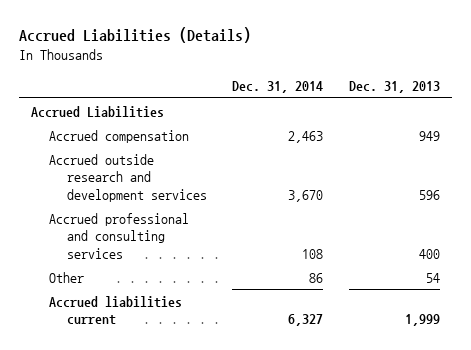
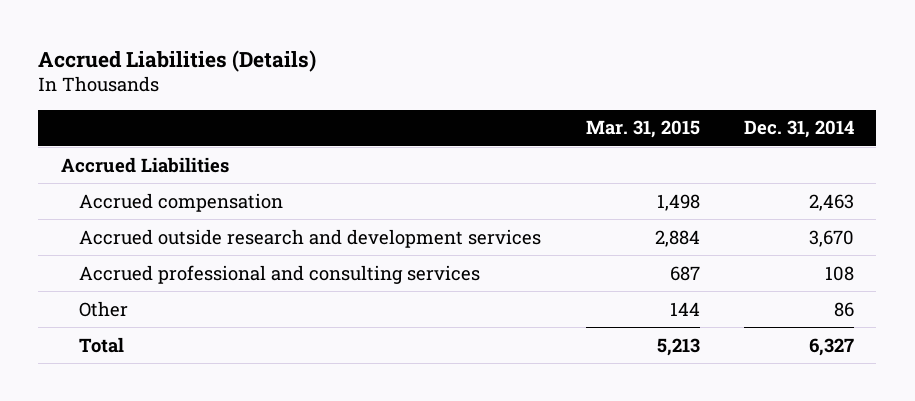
- | Dec. 31, 2014 | Dec. 31, 2013
+ | Mar. 31, 2015 | Dec. 31, 2014
- Accrued liabilities current | 6,327 | 1,999
+ Total | 5,213 | 6,327

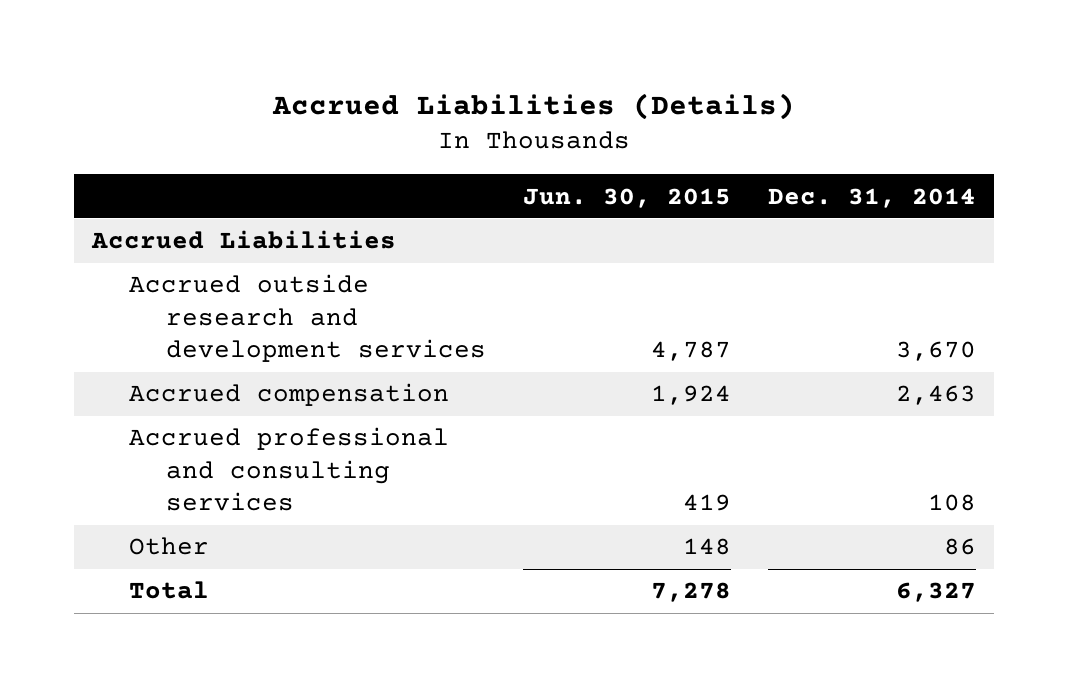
- | Mar. 31, 2015 | Dec. 31, 2014
+ | Jun. 30, 2015 | Dec. 31, 2014
moved down: Accrued compensation | 1,924 | 2,463

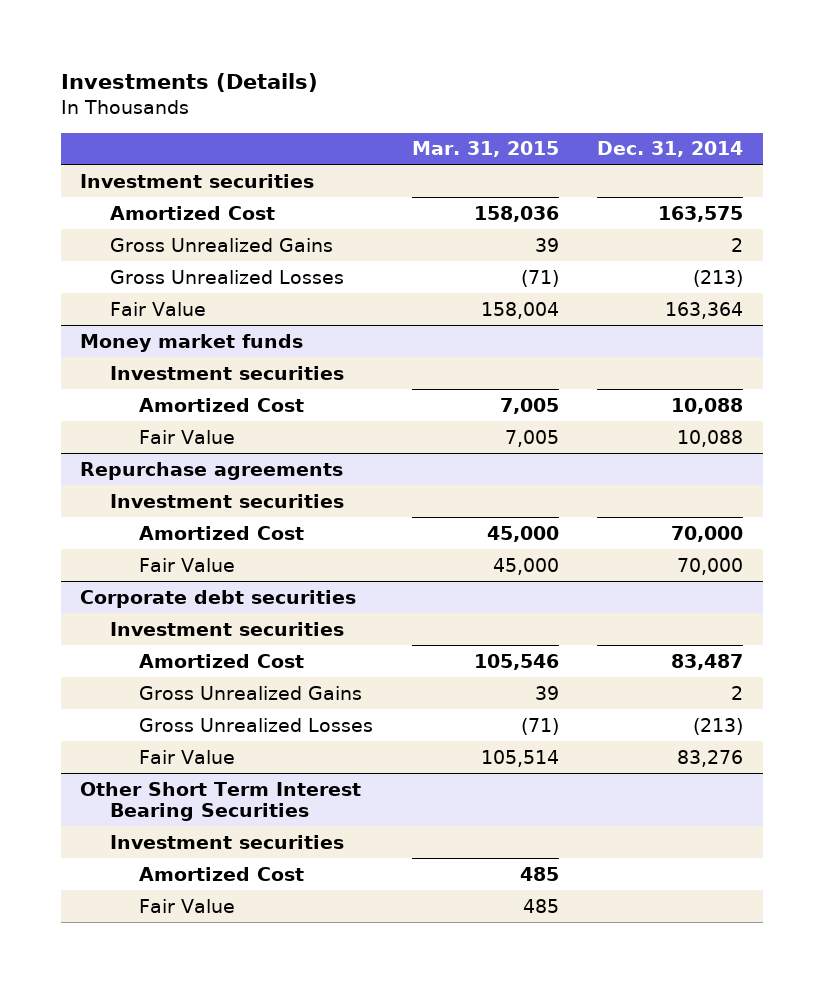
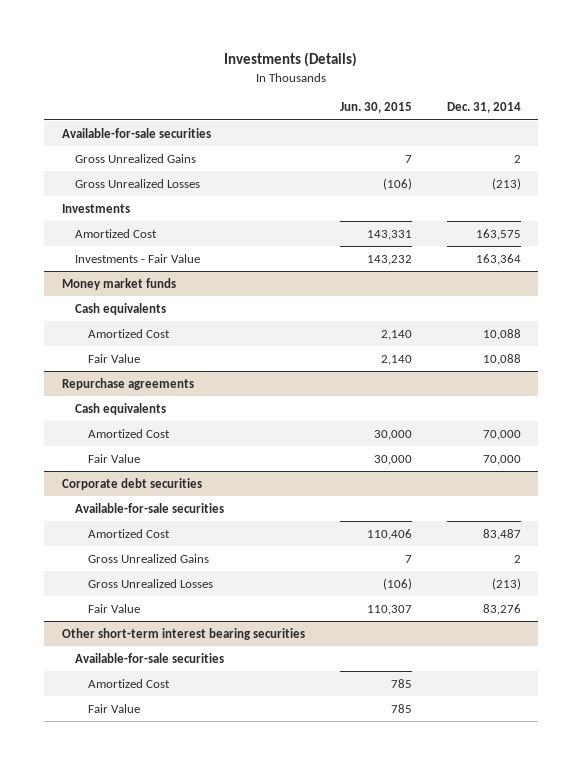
- | Mar. 31, 2015 | Dec. 31, 2014
+ | Jun. 30, 2015 | Dec. 31, 2014
- Investment securities
+ Available-for-sale securities
- Fair Value | 158,004 | 163,364
+ Investments
moved down: Amortized Cost | 143,331 | 163,575
+ Investments - Fair Value | 143,232 | 163,364
@ Money market funds
- Investment securities
+ Cash equivalents
@ Repurchase agreements
- Investment securities
+ Cash equivalents
@ Corporate debt securities
- Investment securities
+ Available-for-sale securities
- Other Short Term Interest Bearing Securities
- Investment securities
+ Other short-term interest bearing securities
+ Available-for-sale securities

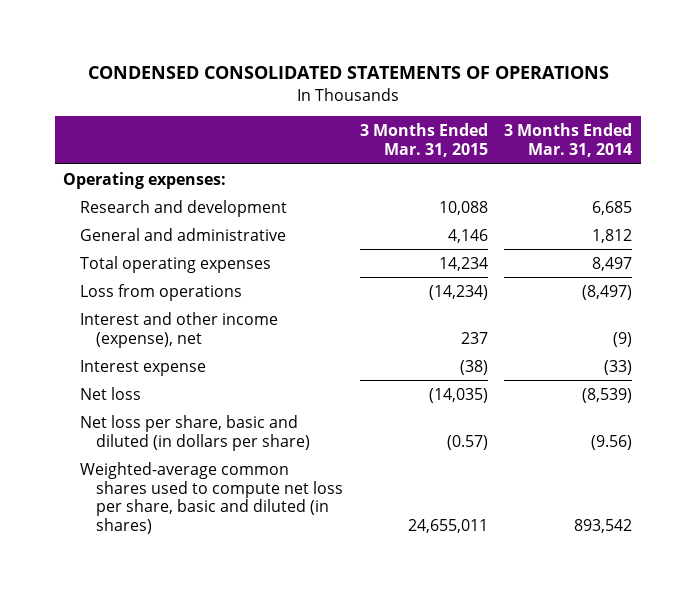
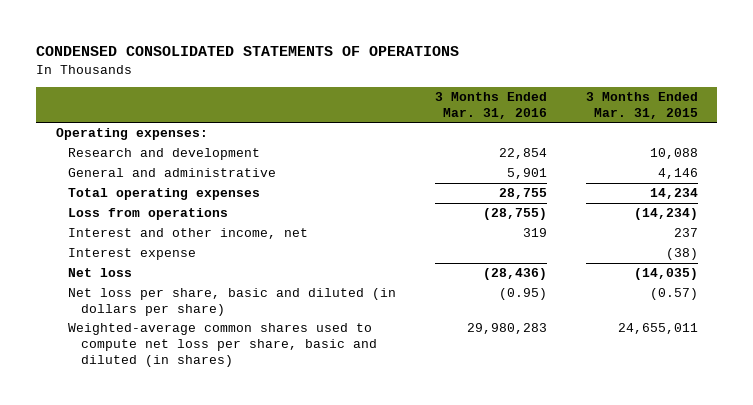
- | 3 Months Ended Mar. 31, 2015 | 3 Months Ended Mar. 31, 2014
+ | 3 Months Ended Mar. 31, 2016 | 3 Months Ended Mar. 31, 2015
- Interest and other income (expense), net | 237 | (9)
+ Interest and other income, net | 319 | 237

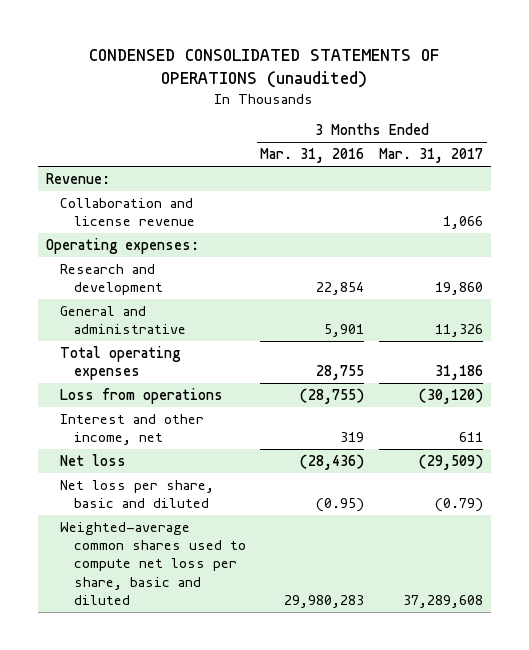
- CONDENSED CONSOLIDATED STATEMENTS OF OPERATIONS
+ CONDENSED CONSOLIDATED STATEMENTS OF OPERATIONS (unaudited)
- | 3 Months Ended Mar. 31, 2016 | 3 Months Ended Mar. 31, 2015
+ | 3 Months Ended Mar. 31, 2016 | 3 Months Ended Mar. 31, 2017
+ Revenue:
+ Collaboration and license revenue | | 1,066
- Interest expense | | (38)
- Net loss per share, basic and diluted (in dollars per share) | (0.95) | (0.57)
- Weighted-average common shares used to compute net loss per share, basic and diluted (in shares) | 29,980,283 | 24,655,011
+ Net loss per share, basic and diluted | (0.95) | (0.79)
+ Weighted-average common shares used to compute net loss per share, basic and diluted | 29,980,283 | 37,289,608

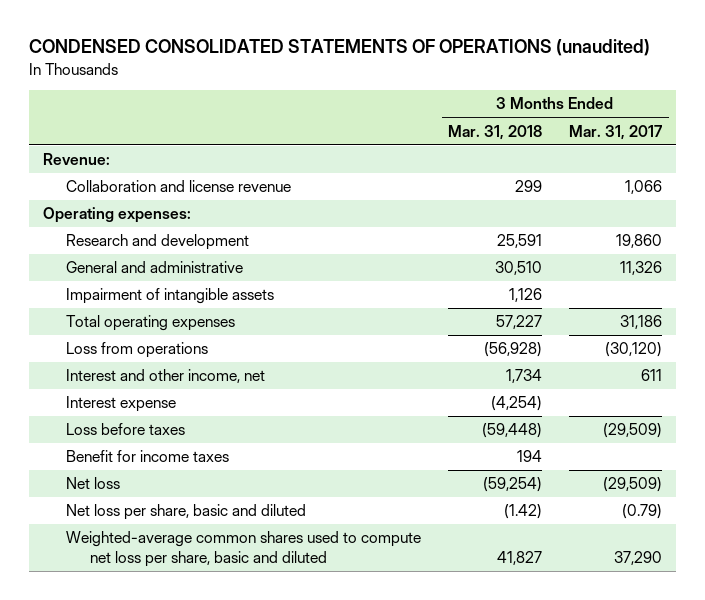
- | 3 Months Ended Mar. 31, 2016 | 3 Months Ended Mar. 31, 2017
+ | 3 Months Ended Mar. 31, 2018 | 3 Months Ended Mar. 31, 2017
+ Impairment of intangible assets | 1,126 |
+ Interest expense | (4,254) |
+ Loss before taxes | (59,448) | (29,509)
+ Benefit for income taxes | 194 |
- Weighted-average common shares used to compute net loss per share, basic and diluted | 29,980,283 | 37,289,608
+ Weighted-average common shares used to compute net loss per share, basic and diluted | 41,827 | 37,290

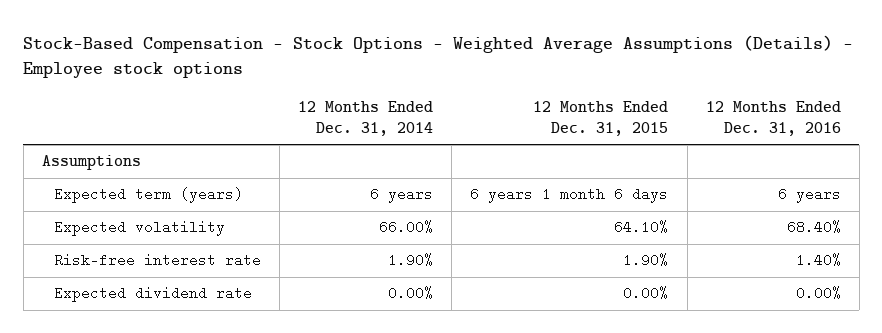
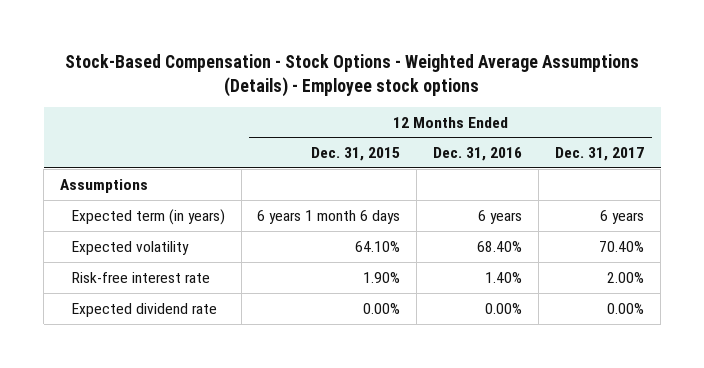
- | 12 Months Ended Dec. 31, 2014 | 12 Months Ended Dec. 31, 2015 | 12 Months Ended Dec. 31, 2016
+ | 12 Months Ended Dec. 31, 2015 | 12 Months Ended Dec. 31, 2016 | 12 Months Ended Dec. 31, 2017
- Expected term (years) | 6 years | 6 years 1 month 6 days | 6 years
+ Expected term (in years) | 6 years 1 month 6 days | 6 years | 6 years

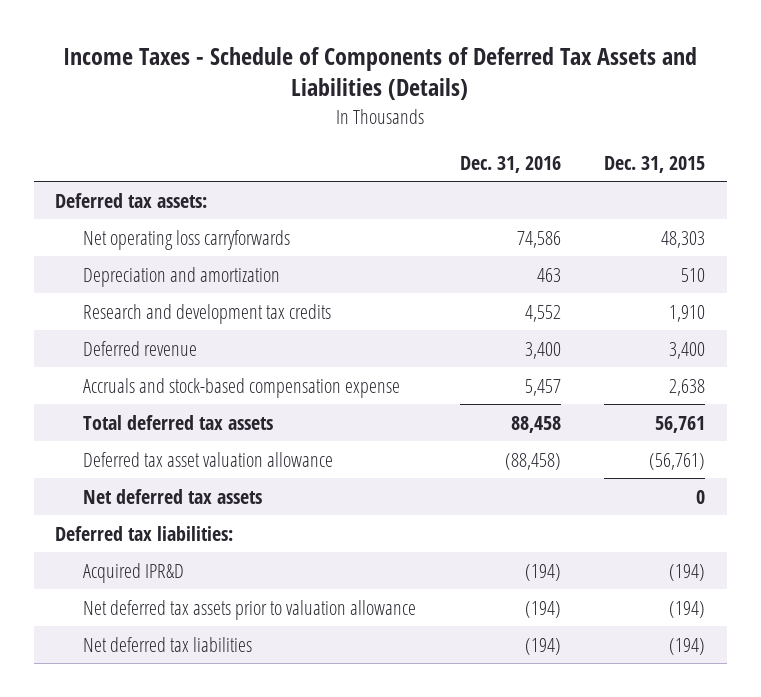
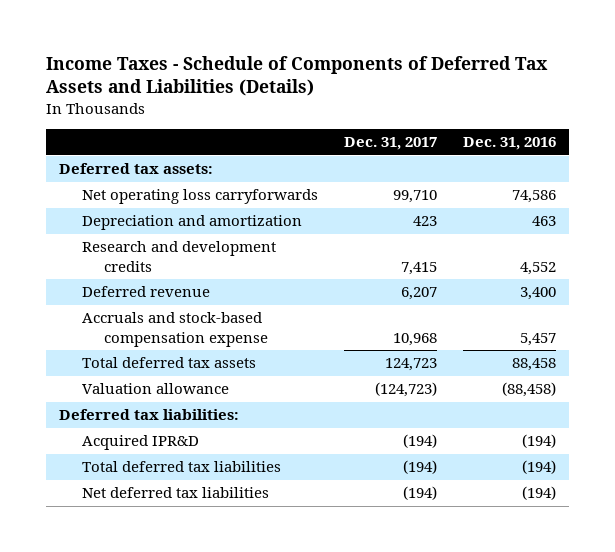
- | Dec. 31, 2016 | Dec. 31, 2015
+ | Dec. 31, 2017 | Dec. 31, 2016
- Research and development tax credits | 4,552 | 1,910
+ Research and development credits | 7,415 | 4,552
- Deferred tax asset valuation allowance | (88,458) | (56,761)
- Net deferred tax assets | | 0
+ Valuation allowance | (124,723) | (88,458)
- Net deferred tax assets prior to valuation allowance | (194) | (194)
+ Total deferred tax liabilities | (194) | (194)

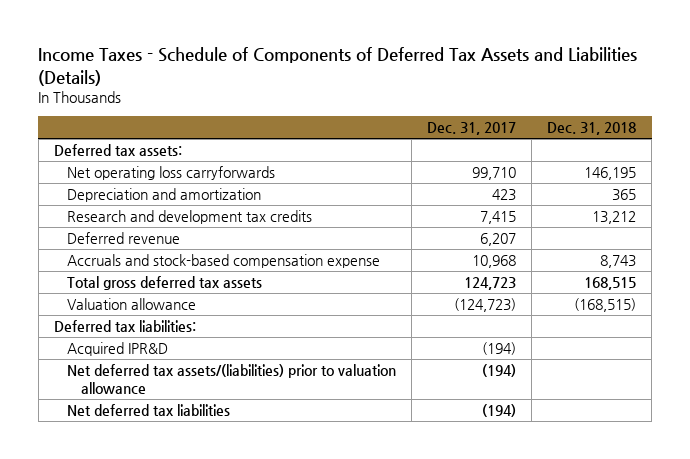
- | Dec. 31, 2017 | Dec. 31, 2016
+ | Dec. 31, 2017 | Dec. 31, 2018
- Research and development credits | 7,415 | 4,552
+ Research and development tax credits | 7,415 | 13,212
- Total deferred tax assets | 124,723 | 88,458
+ Total gross deferred tax assets | 124,723 | 168,515
- Total deferred tax liabilities | (194) | (194)
+ Net deferred tax assets/(liabilities) prior to valuation allowance | (194) |

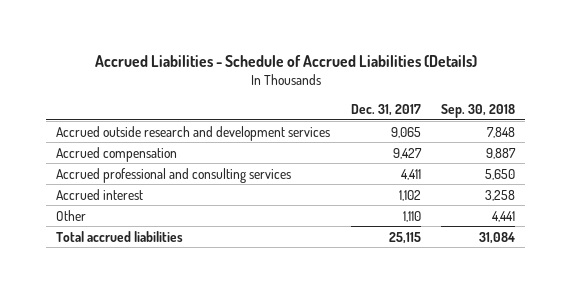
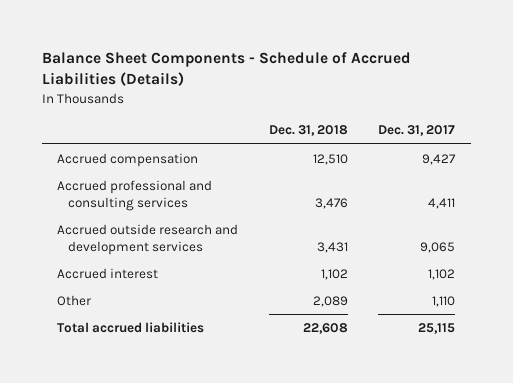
- Accrued Liabilities - Schedule of Accrued Liabilities (Details)
+ Balance Sheet Components - Schedule of Accrued Liabilities (Details)
- | Dec. 31, 2017 | Sep. 30, 2018
+ | Dec. 31, 2018 | Dec. 31, 2017
moved down: Accrued outside research and development services | 3,431 | 9,065

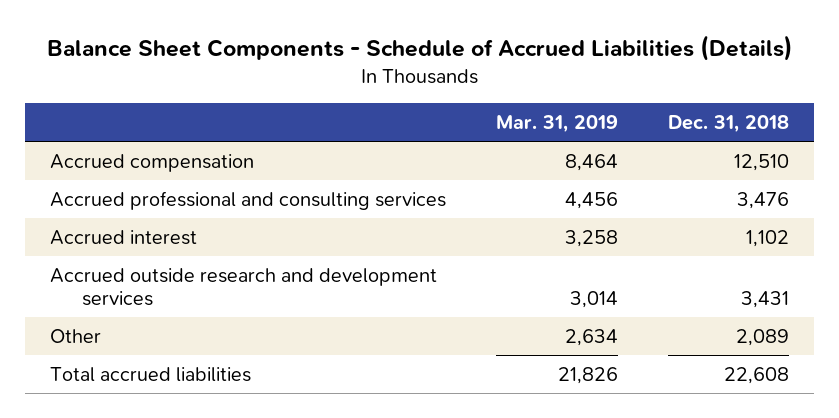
- | Dec. 31, 2018 | Dec. 31, 2017
+ | Mar. 31, 2019 | Dec. 31, 2018
moved down: Accrued outside research and development services | 3,014 | 3,431

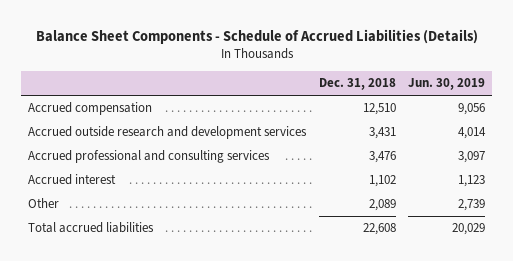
- | Mar. 31, 2019 | Dec. 31, 2018
+ | Dec. 31, 2018 | Jun. 30, 2019
moved up: Accrued outside research and development services | 3,431 | 4,014

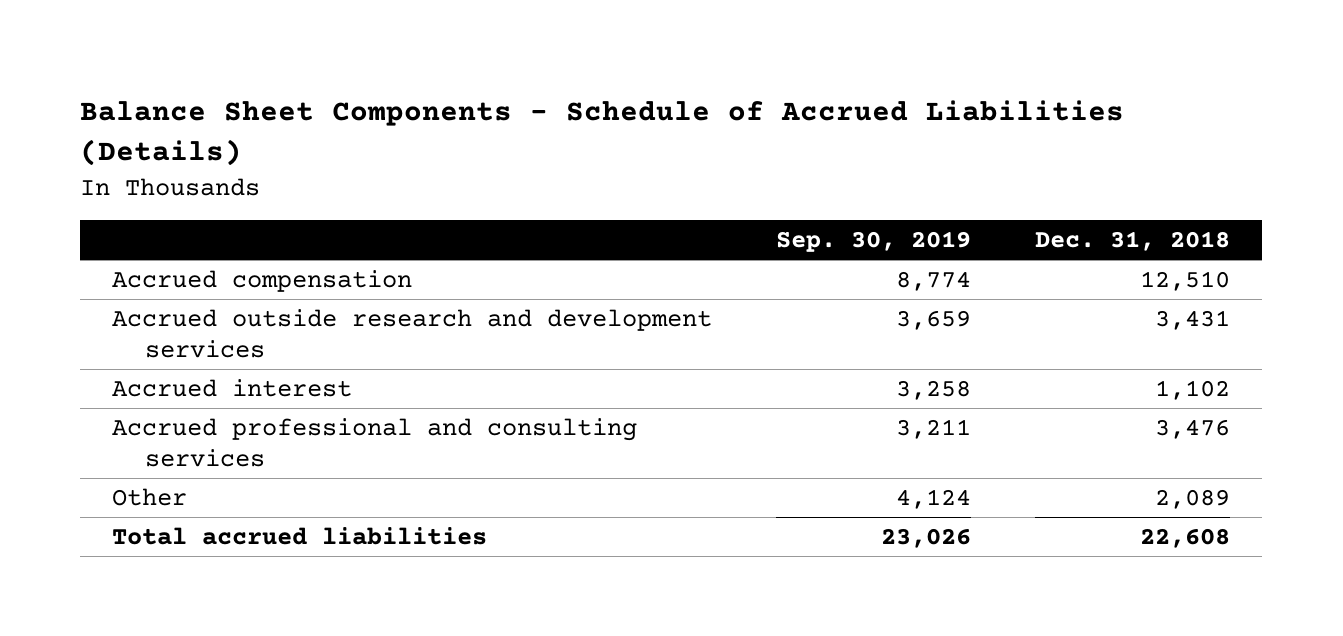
- | Dec. 31, 2018 | Jun. 30, 2019
+ | Sep. 30, 2019 | Dec. 31, 2018
moved down: Accrued professional and consulting services | 3,211 | 3,476

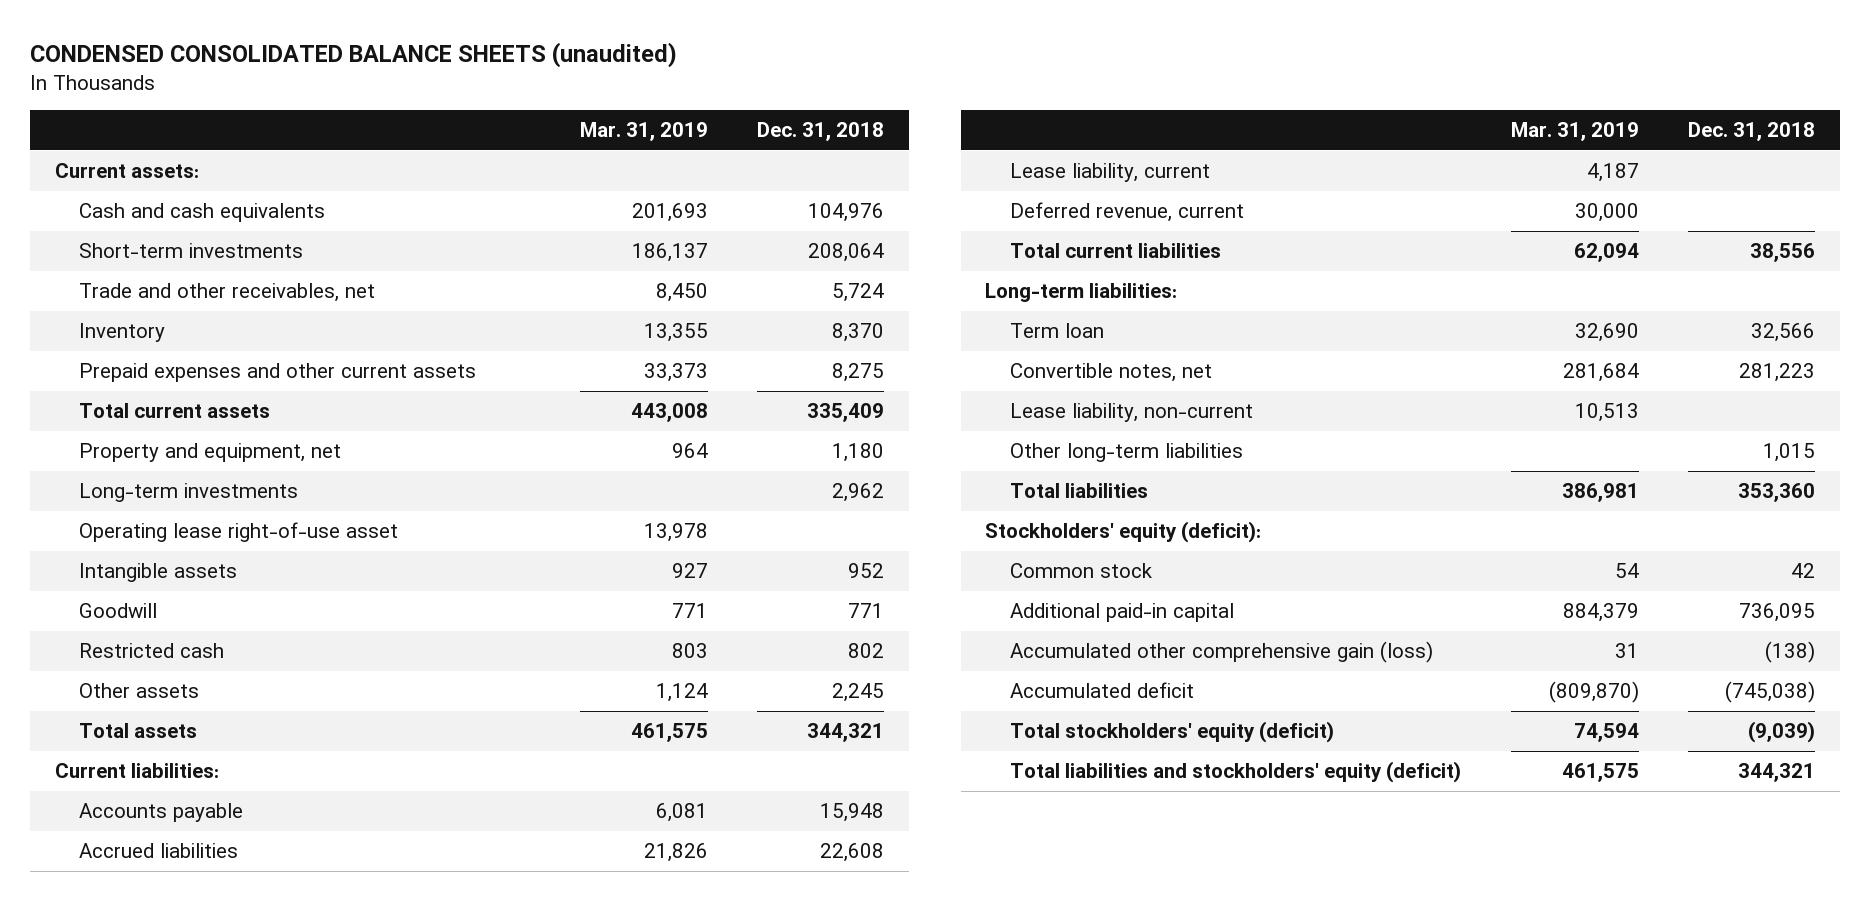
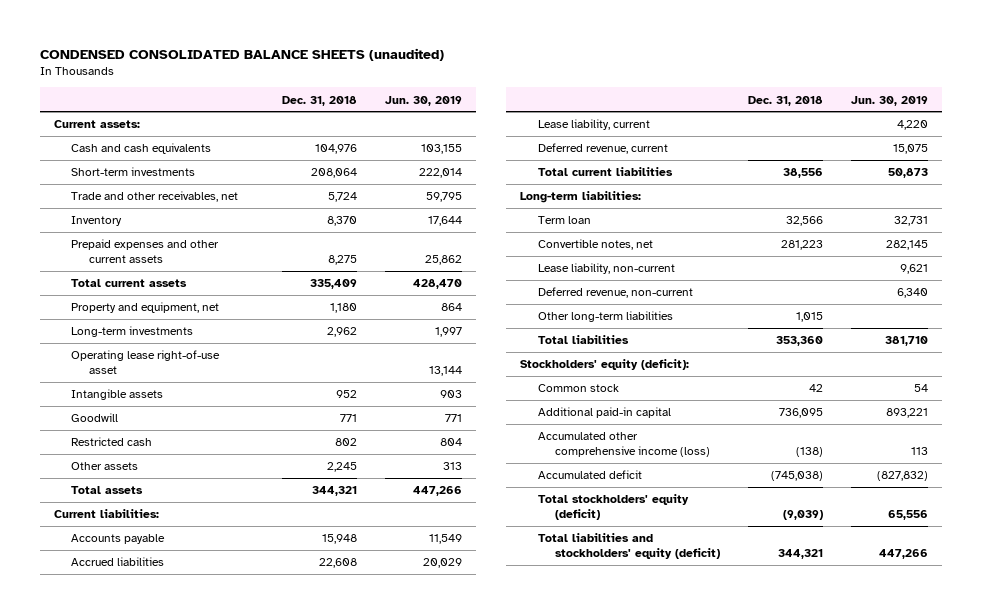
- | Mar. 31, 2019 | Dec. 31, 2018
+ | Dec. 31, 2018 | Jun. 30, 2019
+ Deferred revenue, non-current | | 6,340
- Accumulated other comprehensive gain (loss) | 31 | (138)
+ Accumulated other comprehensive income (loss) | (138) | 113

